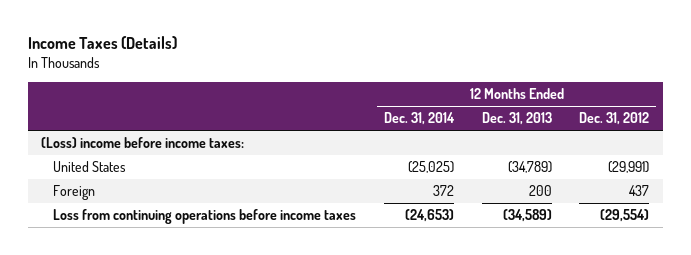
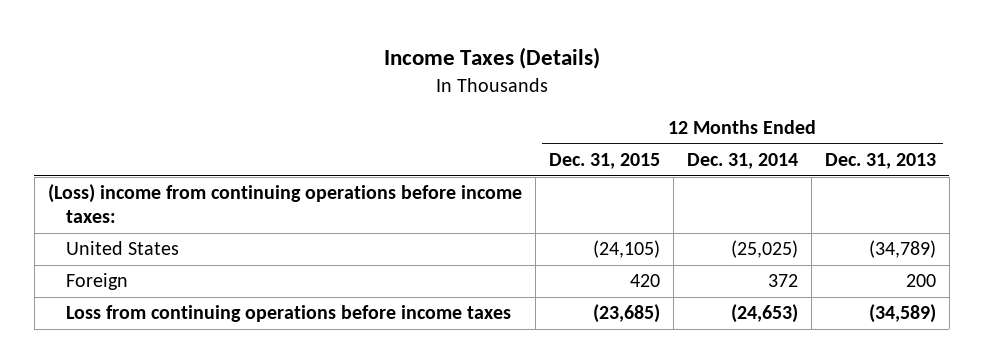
- | 12 Months Ended Dec. 31, 2014 | 12 Months Ended Dec. 31, 2013 | 12 Months Ended Dec. 31, 2012
+ | 12 Months Ended Dec. 31, 2015 | 12 Months Ended Dec. 31, 2014 | 12 Months Ended Dec. 31, 2013
- (Loss) income before income taxes:
+ (Loss) income from continuing operations before income taxes:

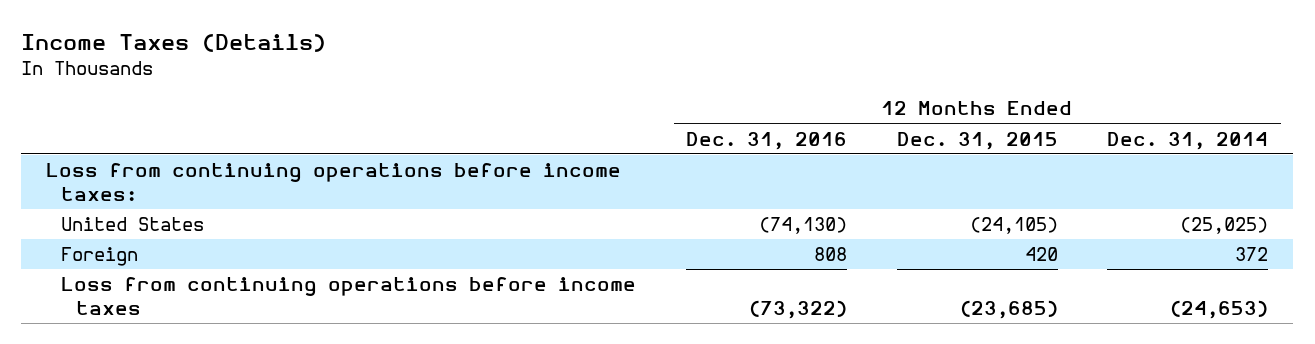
- | 12 Months Ended Dec. 31, 2015 | 12 Months Ended Dec. 31, 2014 | 12 Months Ended Dec. 31, 2013
+ | 12 Months Ended Dec. 31, 2016 | 12 Months Ended Dec. 31, 2015 | 12 Months Ended Dec. 31, 2014
- (Loss) income from continuing operations before income taxes:
+ Loss from continuing operations before income taxes:

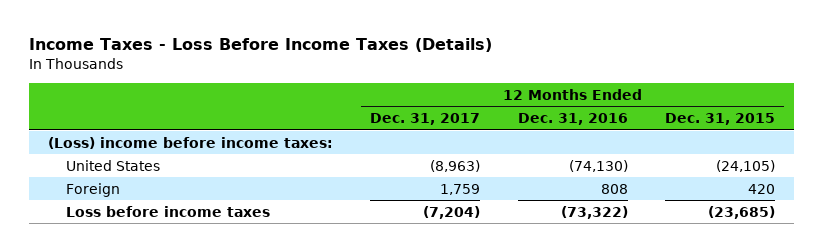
- Income Taxes (Details)
+ Income Taxes - Loss Before Income Taxes (Details)
- | 12 Months Ended Dec. 31, 2016 | 12 Months Ended Dec. 31, 2015 | 12 Months Ended Dec. 31, 2014
+ | 12 Months Ended Dec. 31, 2017 | 12 Months Ended Dec. 31, 2016 | 12 Months Ended Dec. 31, 2015
- Loss from continuing operations before income taxes:
+ (Loss) income before income taxes:
- Loss from continuing operations before income taxes | (73,322) | (23,685) | (24,653)
+ Loss before income taxes | (7,204) | (73,322) | (23,685)

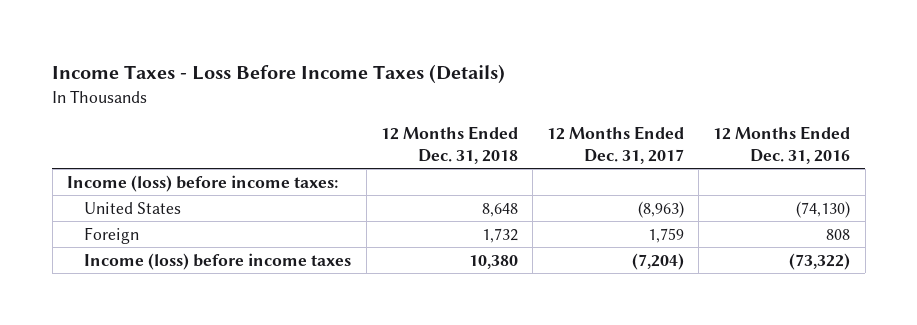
- | 12 Months Ended Dec. 31, 2017 | 12 Months Ended Dec. 31, 2016 | 12 Months Ended Dec. 31, 2015
+ | 12 Months Ended Dec. 31, 2018 | 12 Months Ended Dec. 31, 2017 | 12 Months Ended Dec. 31, 2016
- (Loss) income before income taxes:
+ Income (loss) before income taxes:
- Loss before income taxes | (7,204) | (73,322) | (23,685)
+ Income (loss) before income taxes | 10,380 | (7,204) | (73,322)

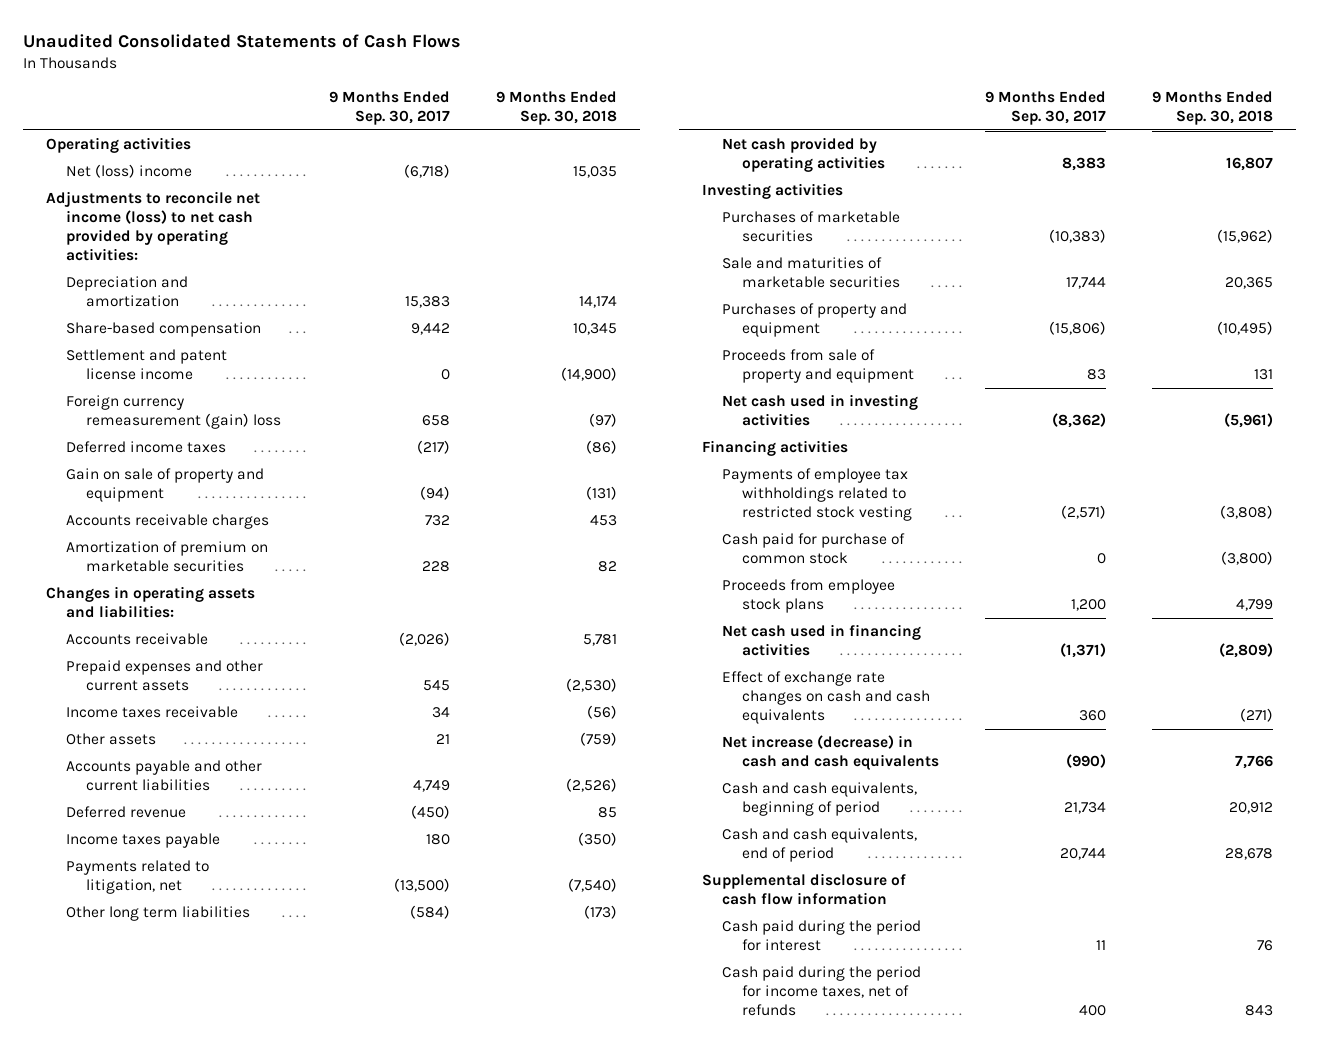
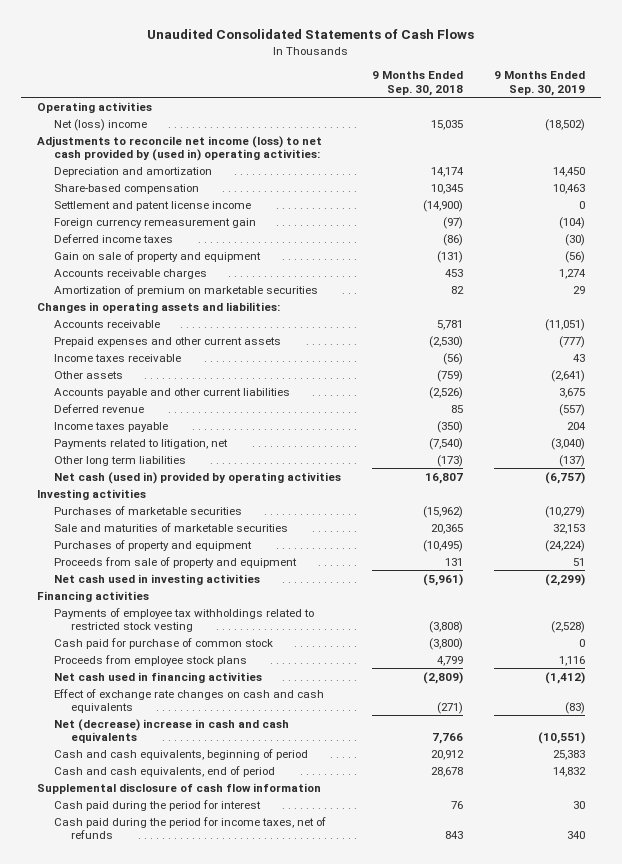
- | 9 Months Ended Sep. 30, 2017 | 9 Months Ended Sep. 30, 2018
+ | 9 Months Ended Sep. 30, 2018 | 9 Months Ended Sep. 30, 2019
- Adjustments to reconcile net income (loss) to net cash provided by operating activities:
+ Adjustments to reconcile net income (loss) to net cash provided by (used in) operating activities:
- Foreign currency remeasurement (gain) loss | 658 | (97)
+ Foreign currency remeasurement gain | (97) | (104)
- Net cash provided by operating activities | 8,383 | 16,807
+ Net cash (used in) provided by operating activities | 16,807 | (6,757)
- Net increase (decrease) in cash and cash equivalents | (990) | 7,766
+ Net (decrease) increase in cash and cash equivalents | 7,766 | (10,551)

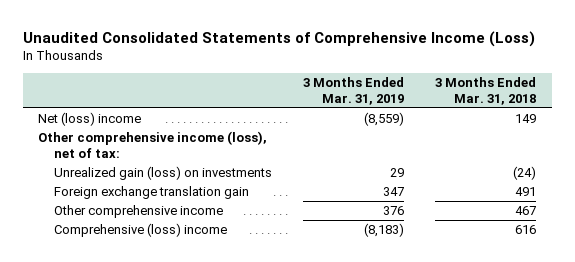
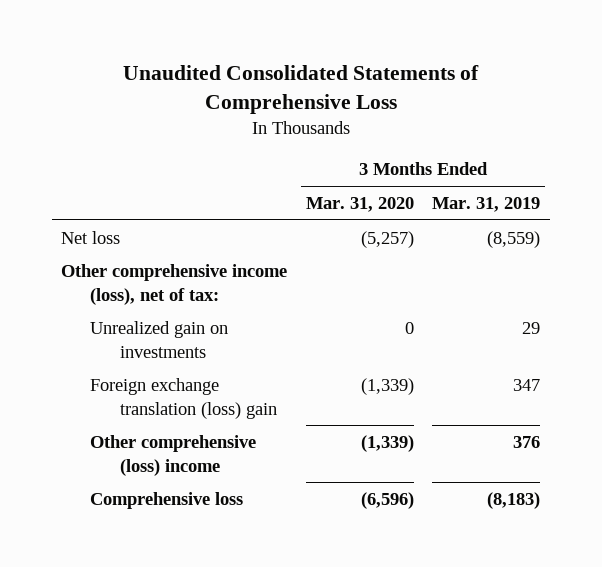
- Unaudited Consolidated Statements of Comprehensive Income (Loss)
+ Unaudited Consolidated Statements of Comprehensive Loss
- | 3 Months Ended Mar. 31, 2019 | 3 Months Ended Mar. 31, 2018
+ | 3 Months Ended Mar. 31, 2020 | 3 Months Ended Mar. 31, 2019
- Net (loss) income | (8,559) | 149
+ Net loss | (5,257) | (8,559)
- Unrealized gain (loss) on investments | 29 | (24)
- Foreign exchange translation gain | 347 | 491
- Other comprehensive income | 376 | 467
- Comprehensive (loss) income | (8,183) | 616
+ Unrealized gain on investments | 0 | 29
+ Foreign exchange translation (loss) gain | (1,339) | 347
+ Other comprehensive (loss) income | (1,339) | 376
+ Comprehensive loss | (6,596) | (8,183)

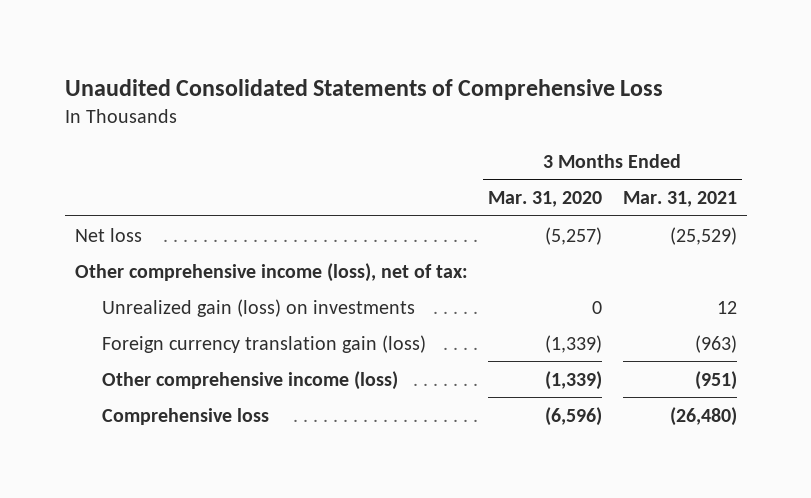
- | 3 Months Ended Mar. 31, 2020 | 3 Months Ended Mar. 31, 2019
+ | 3 Months Ended Mar. 31, 2020 | 3 Months Ended Mar. 31, 2021
- Unrealized gain on investments | 0 | 29
- Foreign exchange translation (loss) gain | (1,339) | 347
- Other comprehensive (loss) income | (1,339) | 376
+ Unrealized gain (loss) on investments | 0 | 12
+ Foreign currency translation gain (loss) | (1,339) | (963)
+ Other comprehensive income (loss) | (1,339) | (951)

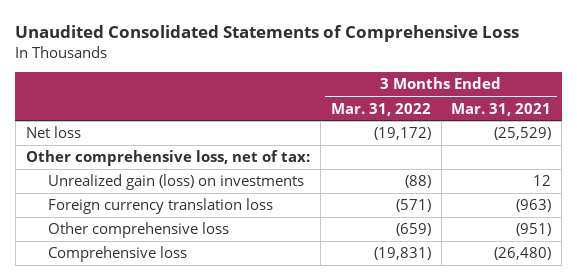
- | 3 Months Ended Mar. 31, 2020 | 3 Months Ended Mar. 31, 2021
+ | 3 Months Ended Mar. 31, 2022 | 3 Months Ended Mar. 31, 2021
- Other comprehensive income (loss), net of tax:
+ Other comprehensive loss, net of tax:
- Foreign currency translation gain (loss) | (1,339) | (963)
- Other comprehensive income (loss) | (1,339) | (951)
+ Foreign currency translation loss | (571) | (963)
+ Other comprehensive loss | (659) | (951)

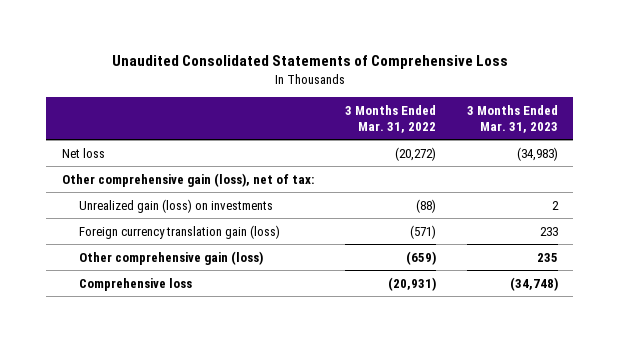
- | 3 Months Ended Mar. 31, 2022 | 3 Months Ended Mar. 31, 2021
+ | 3 Months Ended Mar. 31, 2022 | 3 Months Ended Mar. 31, 2023
- Net loss | (19,172) | (25,529)
- Other comprehensive loss, net of tax:
+ Net loss | (20,272) | (34,983)
+ Other comprehensive gain (loss), net of tax:
- Foreign currency translation loss | (571) | (963)
- Other comprehensive loss | (659) | (951)
- Comprehensive loss | (19,831) | (26,480)
+ Foreign currency translation gain (loss) | (571) | 233
+ Other comprehensive gain (loss) | (659) | 235
+ Comprehensive loss | (20,931) | (34,748)

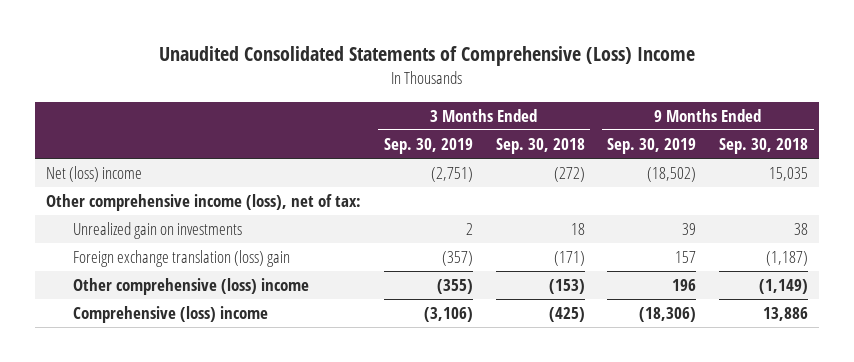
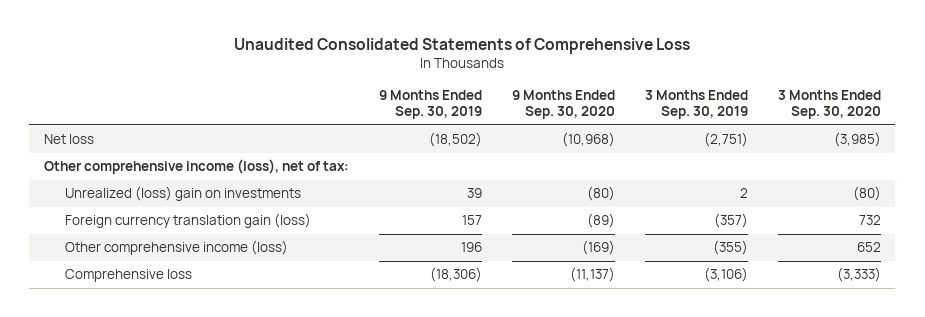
- Unaudited Consolidated Statements of Comprehensive (Loss) Income
+ Unaudited Consolidated Statements of Comprehensive Loss
- | 3 Months Ended Sep. 30, 2019 | 3 Months Ended Sep. 30, 2018 | 9 Months Ended Sep. 30, 2019 | 9 Months Ended Sep. 30, 2018
+ | 9 Months Ended Sep. 30, 2019 | 9 Months Ended Sep. 30, 2020 | 3 Months Ended Sep. 30, 2019 | 3 Months Ended Sep. 30, 2020
- Net (loss) income | (2,751) | (272) | (18,502) | 15,035
+ Net loss | (18,502) | (10,968) | (2,751) | (3,985)
- Unrealized gain on investments | 2 | 18 | 39 | 38
- Foreign exchange translation (loss) gain | (357) | (171) | 157 | (1,187)
- Other comprehensive (loss) income | (355) | (153) | 196 | (1,149)
- Comprehensive (loss) income | (3,106) | (425) | (18,306) | 13,886
+ Unrealized (loss) gain on investments | 39 | (80) | 2 | (80)
+ Foreign currency translation gain (loss) | 157 | (89) | (357) | 732
+ Other comprehensive income (loss) | 196 | (169) | (355) | 652
+ Comprehensive loss | (18,306) | (11,137) | (3,106) | (3,333)

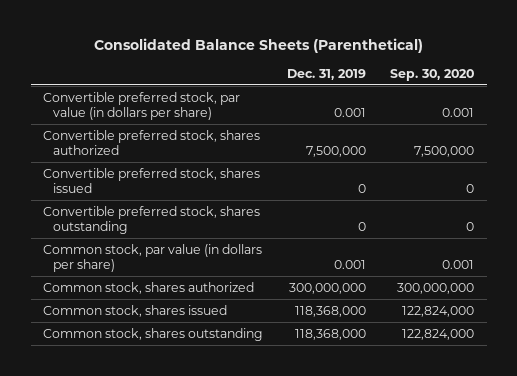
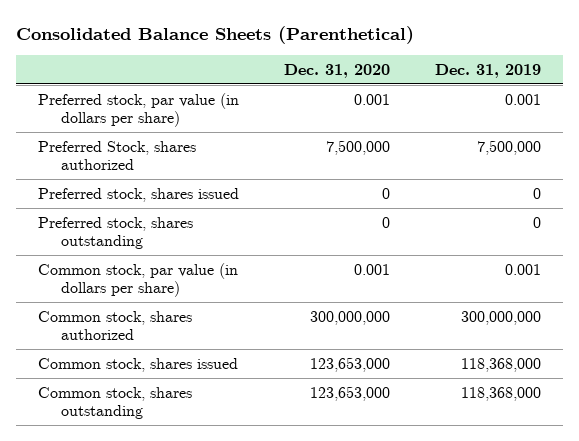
- | Dec. 31, 2019 | Sep. 30, 2020
+ | Dec. 31, 2020 | Dec. 31, 2019
- Convertible preferred stock, par value (in dollars per share) | 0.001 | 0.001
- Convertible preferred stock, shares authorized | 7,500,000 | 7,500,000
- Convertible preferred stock, shares issued | 0 | 0
- Convertible preferred stock, shares outstanding | 0 | 0
+ Preferred stock, par value (in dollars per share) | 0.001 | 0.001
+ Preferred Stock, shares authorized | 7,500,000 | 7,500,000
+ Preferred stock, shares issued | 0 | 0
+ Preferred stock, shares outstanding | 0 | 0

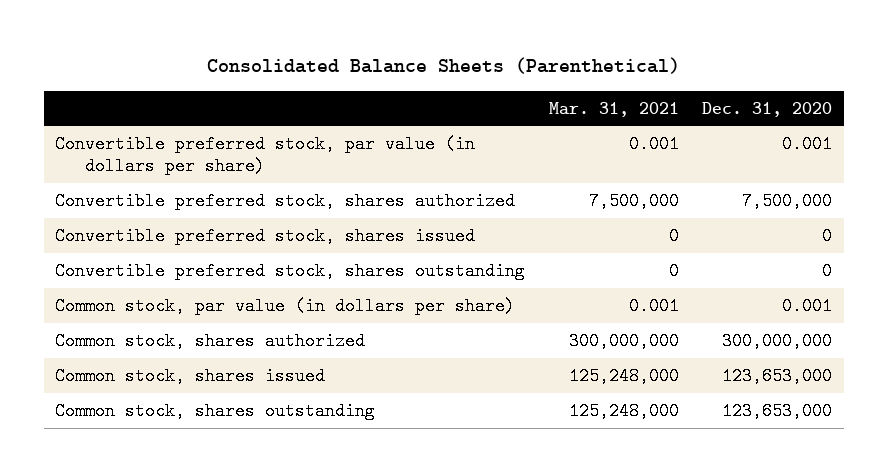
- | Dec. 31, 2020 | Dec. 31, 2019
+ | Mar. 31, 2021 | Dec. 31, 2020
- Preferred stock, par value (in dollars per share) | 0.001 | 0.001
- Preferred Stock, shares authorized | 7,500,000 | 7,500,000
- Preferred stock, shares issued | 0 | 0
- Preferred stock, shares outstanding | 0 | 0
+ Convertible preferred stock, par value (in dollars per share) | 0.001 | 0.001
+ Convertible preferred stock, shares authorized | 7,500,000 | 7,500,000
+ Convertible preferred stock, shares issued | 0 | 0
+ Convertible preferred stock, shares outstanding | 0 | 0

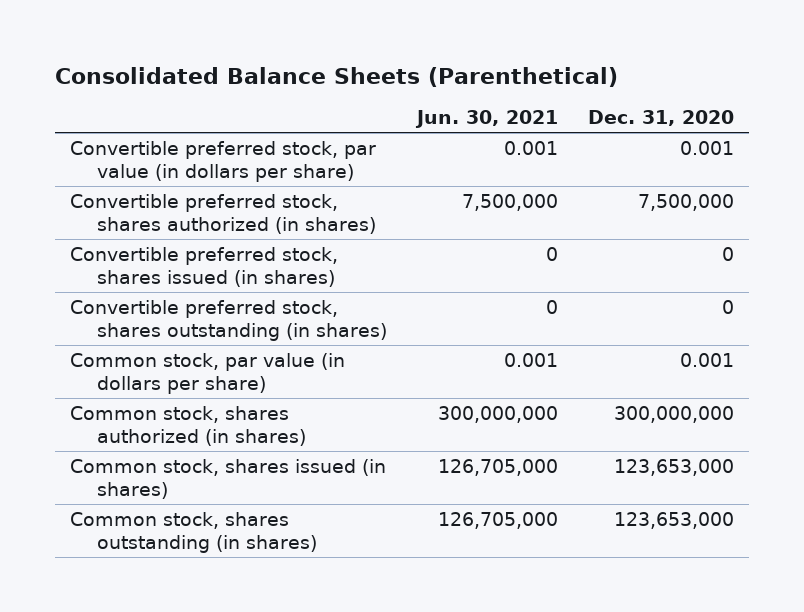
- | Mar. 31, 2021 | Dec. 31, 2020
+ | Jun. 30, 2021 | Dec. 31, 2020
- Convertible preferred stock, shares authorized | 7,500,000 | 7,500,000
- Convertible preferred stock, shares issued | 0 | 0
- Convertible preferred stock, shares outstanding | 0 | 0
+ Convertible preferred stock, shares authorized (in shares) | 7,500,000 | 7,500,000
+ Convertible preferred stock, shares issued (in shares) | 0 | 0
+ Convertible preferred stock, shares outstanding (in shares) | 0 | 0
- Common stock, shares authorized | 300,000,000 | 300,000,000
- Common stock, shares issued | 125,248,000 | 123,653,000
- Common stock, shares outstanding | 125,248,000 | 123,653,000
+ Common stock, shares authorized (in shares) | 300,000,000 | 300,000,000
+ Common stock, shares issued (in shares) | 126,705,000 | 123,653,000
+ Common stock, shares outstanding (in shares) | 126,705,000 | 123,653,000

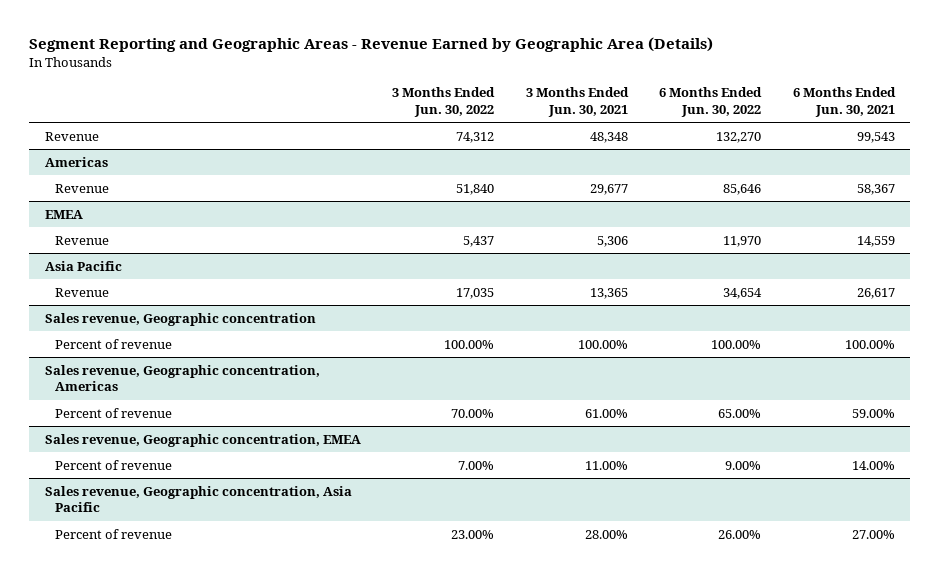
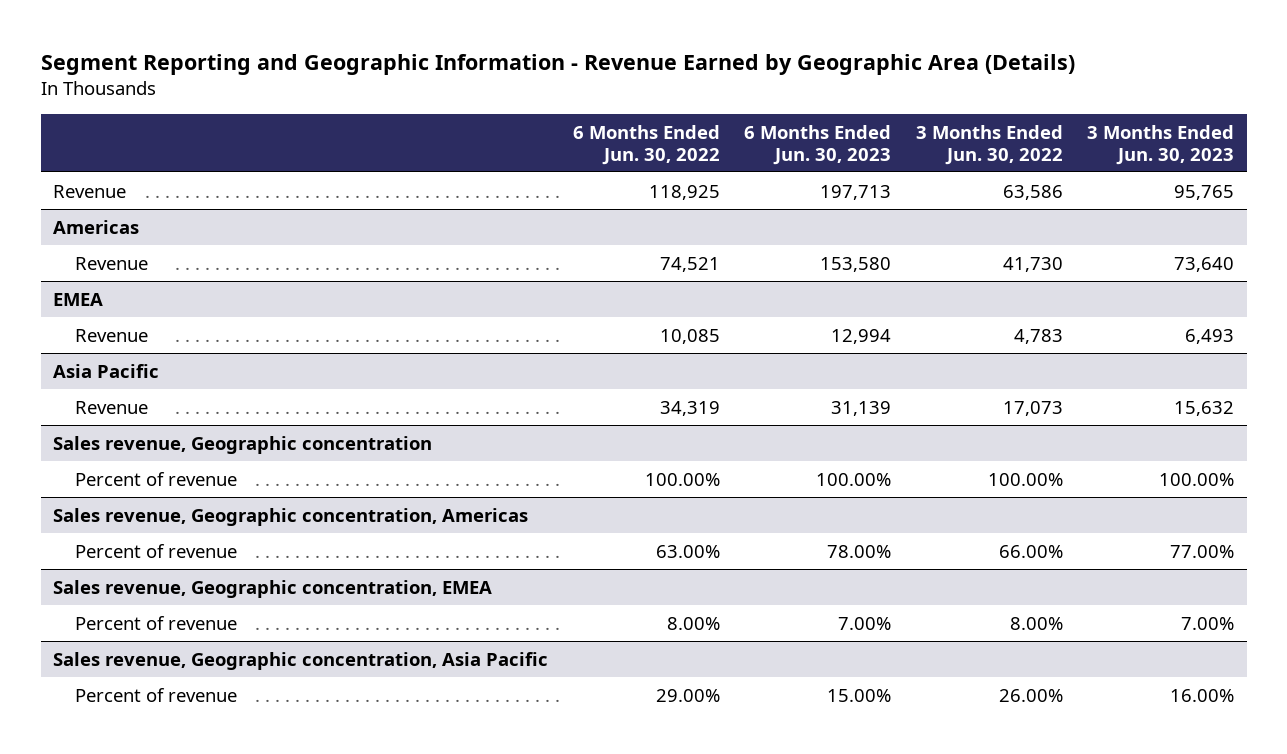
- Segment Reporting and Geographic Areas - Revenue Earned by Geographic Area (Details)
+ Segment Reporting and Geographic Information - Revenue Earned by Geographic Area (Details)
- | 3 Months Ended Jun. 30, 2022 | 3 Months Ended Jun. 30, 2021 | 6 Months Ended Jun. 30, 2022 | 6 Months Ended Jun. 30, 2021
+ | 6 Months Ended Jun. 30, 2022 | 6 Months Ended Jun. 30, 2023 | 3 Months Ended Jun. 30, 2022 | 3 Months Ended Jun. 30, 2023
- Revenue | 74,312 | 48,348 | 132,270 | 99,543
+ Revenue | 118,925 | 197,713 | 63,586 | 95,765
@ Americas
- Revenue | 51,840 | 29,677 | 85,646 | 58,367
+ Revenue | 74,521 | 153,580 | 41,730 | 73,640
@ EMEA
- Revenue | 5,437 | 5,306 | 11,970 | 14,559
+ Revenue | 10,085 | 12,994 | 4,783 | 6,493
@ Asia Pacific
- Revenue | 17,035 | 13,365 | 34,654 | 26,617
+ Revenue | 34,319 | 31,139 | 17,073 | 15,632
@ Sales revenue, Geographic concentration, Americas
- Percent of revenue | 70.00% | 61.00% | 65.00% | 59.00%
+ Percent of revenue | 63.00% | 78.00% | 66.00% | 77.00%
@ Sales revenue, Geographic concentration, EMEA
- Percent of revenue | 7.00% | 11.00% | 9.00% | 14.00%
+ Percent of revenue | 8.00% | 7.00% | 8.00% | 7.00%
@ Sales revenue, Geographic concentration, Asia Pacific
- Percent of revenue | 23.00% | 28.00% | 26.00% | 27.00%
+ Percent of revenue | 29.00% | 15.00% | 26.00% | 16.00%

